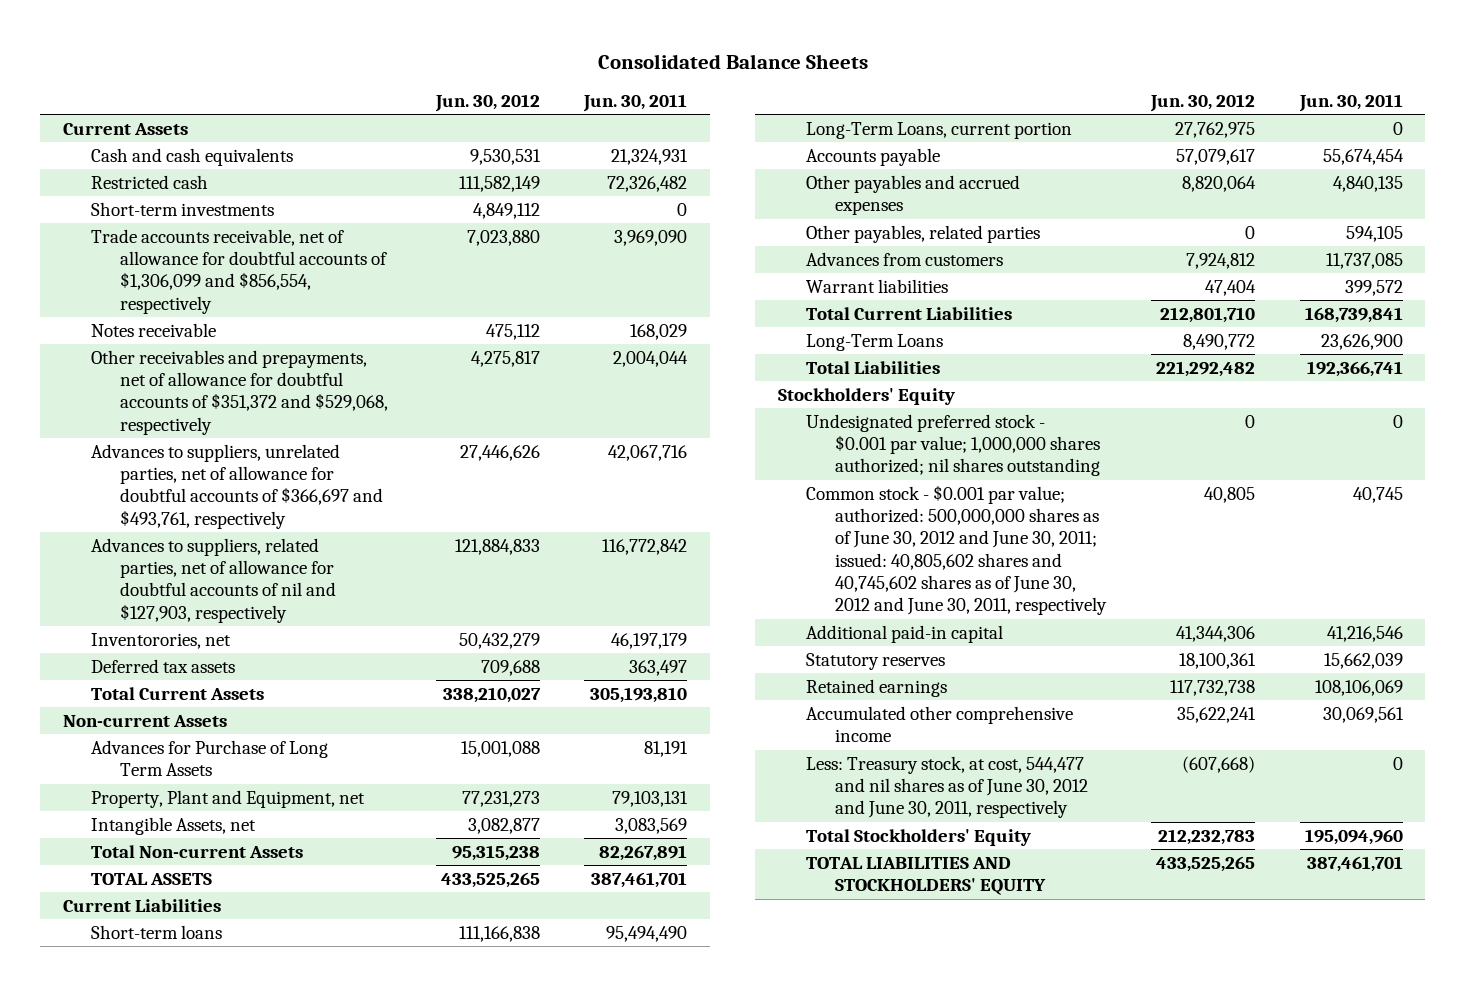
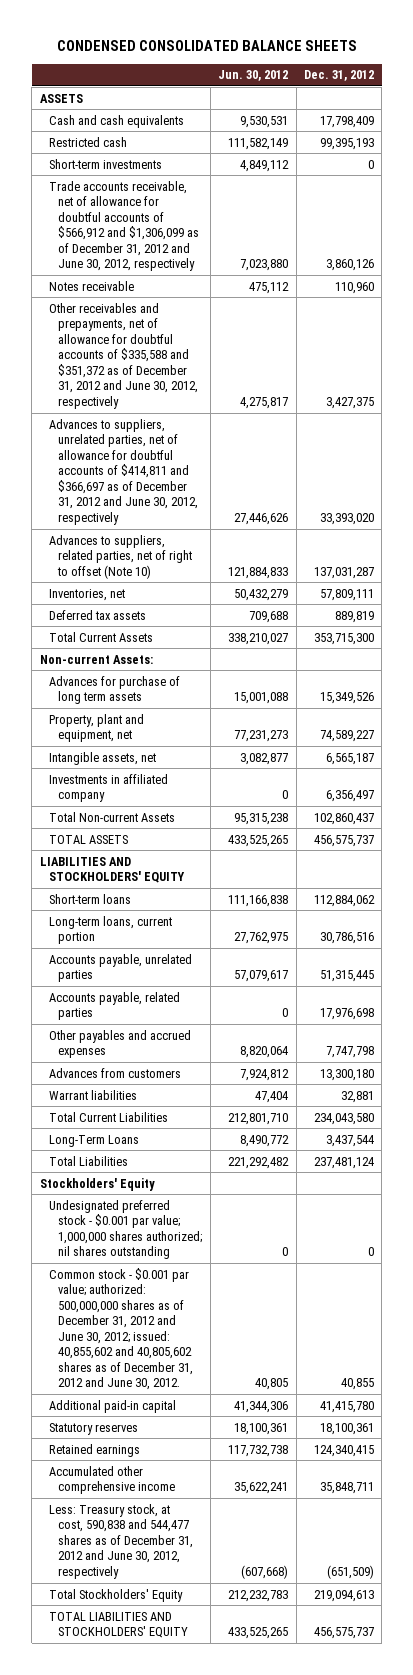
- Consolidated Balance Sheets
+ CONDENSED CONSOLIDATED BALANCE SHEETS
- | Jun. 30, 2012 | Jun. 30, 2011
+ | Jun. 30, 2012 | Dec. 31, 2012
- Current Assets
+ ASSETS
- Trade accounts receivable, net of allowance for doubtful accounts of $1,306,099 and $856,554, respectively | 7,023,880 | 3,969,090
+ Trade accounts receivable, net of allowance for doubtful accounts of $566,912 and $1,306,099 as of December 31, 2012 and June 30, 2012, respectively | 7,023,880 | 3,860,126
- Other receivables and prepayments, net of allowance for doubtful accounts of $351,372 and $529,068, respectively | 4,275,817 | 2,004,044
- Advances to suppliers, unrelated parties, net of allowance for doubtful accounts of $366,697 and $493,761, respectively | 27,446,626 | 42,067,716
- Advances to suppliers, related parties, net of allowance for doubtful accounts of nil and $127,903, respectively | 121,884,833 | 116,772,842
- Inventorories, net | 50,432,279 | 46,197,179
+ Other receivables and prepayments, net of allowance for doubtful accounts of $335,588 and $351,372 as of December 31, 2012 and June 30, 2012, respectively | 4,275,817 | 3,427,375
+ Advances to suppliers, unrelated parties, net of allowance for doubtful accounts of $414,811 and $366,697 as of December 31, 2012 and June 30, 2012, respectively | 27,446,626 | 33,393,020
+ Advances to suppliers, related parties, net of right to offset (Note 10) | 121,884,833 | 137,031,287
+ Inventories, net | 50,432,279 | 57,809,111
- Non-current Assets
- Advances for Purchase of Long Term Assets | 15,001,088 | 81,191
- Property, Plant and Equipment, net | 77,231,273 | 79,103,131
- Intangible Assets, net | 3,082,877 | 3,083,569
+ Non-current Assets:
+ Advances for purchase of long term assets | 15,001,088 | 15,349,526
+ Property, plant and equipment, net | 77,231,273 | 74,589,227
+ Intangible assets, net | 3,082,877 | 6,565,187
+ Investments in affiliated company | 0 | 6,356,497
- Current Liabilities
+ LIABILITIES AND STOCKHOLDERS' EQUITY
- Long-Term Loans, current portion | 27,762,975 | 0
- Accounts payable | 57,079,617 | 55,674,454
+ Long-term loans, current portion | 27,762,975 | 30,786,516
+ Accounts payable, unrelated parties | 57,079,617 | 51,315,445
+ Accounts payable, related parties | 0 | 17,976,698
- Other payables, related parties | 0 | 594,105
- Common stock - $0.001 par value; authorized: 500,000,000 shares as of June 30, 2012 and June 30, 2011; issued: 40,805,602 shares and 40,745,602 shares as of June 30, 2012 and June 30, 2011, respectively | 40,805 | 40,745
+ Common stock - $0.001 par value; authorized: 500,000,000 shares as of December 31, 2012 and June 30, 2012; issued: 40,855,602 and 40,805,602 shares as of December 31, 2012 and June 30, 2012. | 40,805 | 40,855
- Less: Treasury stock, at cost, 544,477 and nil shares as of June 30, 2012 and June 30, 2011, respectively | (607,668) | 0
+ Less: Treasury stock, at cost, 590,838 and 544,477 shares as of December 31, 2012 and June 30, 2012, respectively | (607,668) | (651,509)

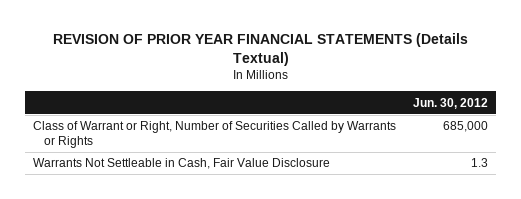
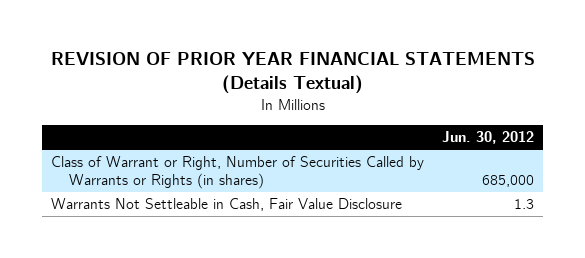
- Class of Warrant or Right, Number of Securities Called by Warrants or Rights | 685,000
+ Class of Warrant or Right, Number of Securities Called by Warrants or Rights (in shares) | 685,000

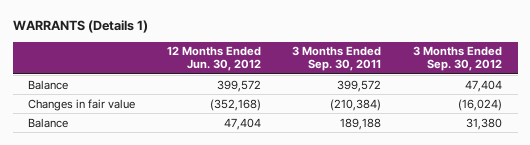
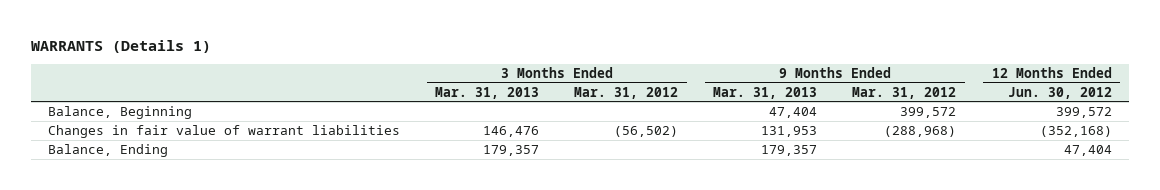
- | 12 Months Ended Jun. 30, 2012 | 3 Months Ended Sep. 30, 2011 | 3 Months Ended Sep. 30, 2012
+ | 3 Months Ended Mar. 31, 2013 | 3 Months Ended Mar. 31, 2012 | 9 Months Ended Mar. 31, 2013 | 9 Months Ended Mar. 31, 2012 | 12 Months Ended Jun. 30, 2012
- Balance | 399,572 | 399,572 | 47,404
- Changes in fair value | (352,168) | (210,384) | (16,024)
- Balance | 47,404 | 189,188 | 31,380
+ Balance, Beginning | | | 47,404 | 399,572 | 399,572
+ Changes in fair value of warrant liabilities | 146,476 | (56,502) | 131,953 | (288,968) | (352,168)
+ Balance, Ending | 179,357 | | 179,357 | | 47,404

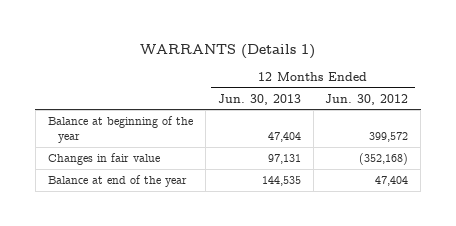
- | 3 Months Ended Mar. 31, 2013 | 3 Months Ended Mar. 31, 2012 | 9 Months Ended Mar. 31, 2013 | 9 Months Ended Mar. 31, 2012 | 12 Months Ended Jun. 30, 2012
+ | 12 Months Ended Jun. 30, 2013 | 12 Months Ended Jun. 30, 2012
- Balance, Beginning | | | 47,404 | 399,572 | 399,572
- Changes in fair value of warrant liabilities | 146,476 | (56,502) | 131,953 | (288,968) | (352,168)
- Balance, Ending | 179,357 | | 179,357 | | 47,404
+ Balance at beginning of the year | 47,404 | 399,572
+ Changes in fair value | 97,131 | (352,168)
+ Balance at end of the year | 144,535 | 47,404

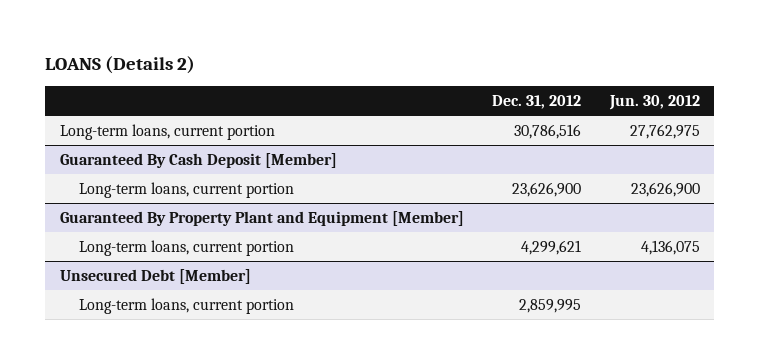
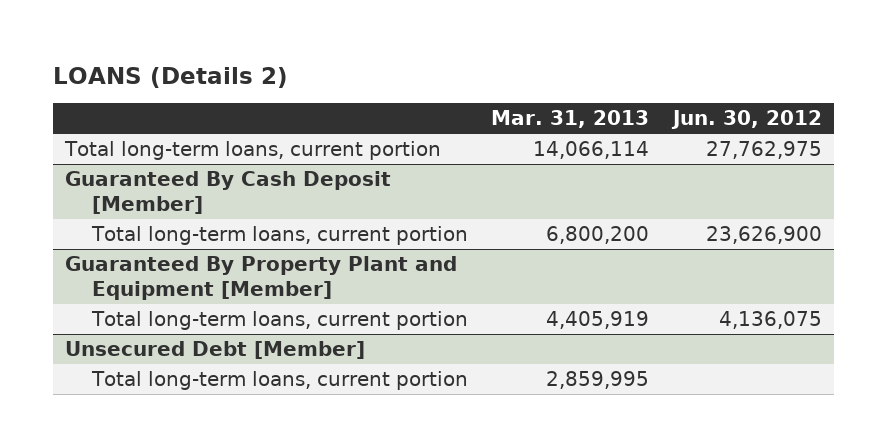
- | Dec. 31, 2012 | Jun. 30, 2012
+ | Mar. 31, 2013 | Jun. 30, 2012
- Long-term loans, current portion | 30,786,516 | 27,762,975
+ Total long-term loans, current portion | 14,066,114 | 27,762,975
@ Guaranteed By Cash Deposit [Member]
- Long-term loans, current portion | 23,626,900 | 23,626,900
+ Total long-term loans, current portion | 6,800,200 | 23,626,900
@ Guaranteed By Property Plant and Equipment [Member]
- Long-term loans, current portion | 4,299,621 | 4,136,075
+ Total long-term loans, current portion | 4,405,919 | 4,136,075
@ Unsecured Debt [Member]
- Long-term loans, current portion | 2,859,995 |
+ Total long-term loans, current portion | 2,859,995 |

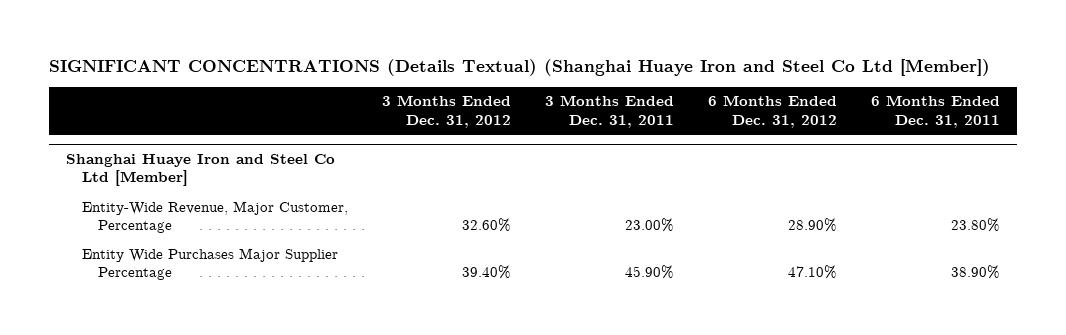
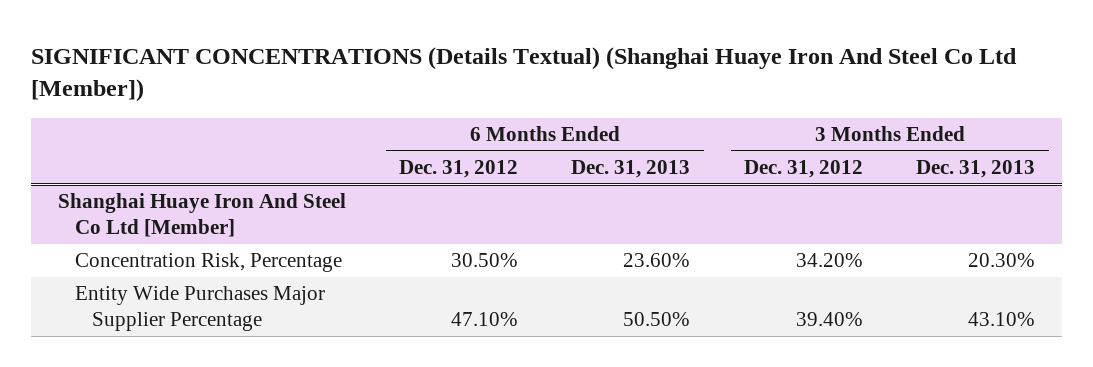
- SIGNIFICANT CONCENTRATIONS (Details Textual) (Shanghai Huaye Iron and Steel Co Ltd [Member])
+ SIGNIFICANT CONCENTRATIONS (Details Textual) (Shanghai Huaye Iron And Steel Co Ltd [Member])
- | 3 Months Ended Dec. 31, 2012 | 3 Months Ended Dec. 31, 2011 | 6 Months Ended Dec. 31, 2012 | 6 Months Ended Dec. 31, 2011
+ | 6 Months Ended Dec. 31, 2012 | 6 Months Ended Dec. 31, 2013 | 3 Months Ended Dec. 31, 2012 | 3 Months Ended Dec. 31, 2013
- Shanghai Huaye Iron and Steel Co Ltd [Member]
- Entity-Wide Revenue, Major Customer, Percentage | 32.60% | 23.00% | 28.90% | 23.80%
+ Shanghai Huaye Iron And Steel Co Ltd [Member]
+ Concentration Risk, Percentage | 30.50% | 23.60% | 34.20% | 20.30%

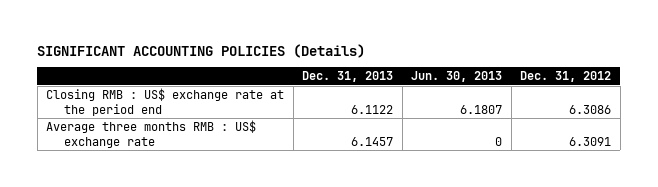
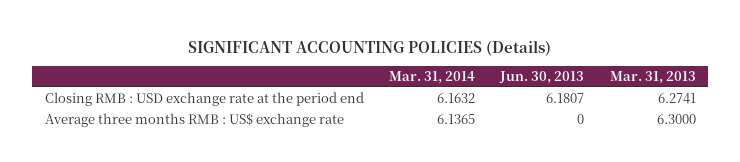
- | Dec. 31, 2013 | Jun. 30, 2013 | Dec. 31, 2012
+ | Mar. 31, 2014 | Jun. 30, 2013 | Mar. 31, 2013
- Closing RMB : US$ exchange rate at the period end | 6.1122 | 6.1807 | 6.3086
+ Closing RMB : USD exchange rate at the period end | 6.1632 | 6.1807 | 6.2741

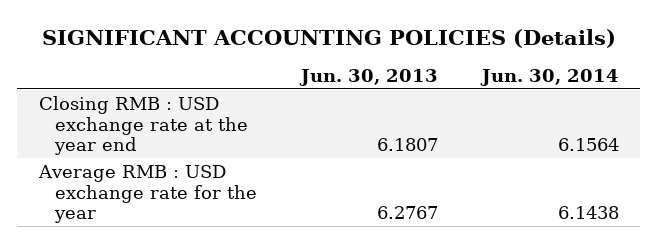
- | Mar. 31, 2014 | Jun. 30, 2013 | Mar. 31, 2013
+ | Jun. 30, 2013 | Jun. 30, 2014
- Closing RMB : USD exchange rate at the period end | 6.1632 | 6.1807 | 6.2741
- Average three months RMB : US$ exchange rate | 6.1365 | 0 | 6.3000
+ Closing RMB : USD exchange rate at the year end | 6.1807 | 6.1564
+ Average RMB : USD exchange rate for the year | 6.2767 | 6.1438

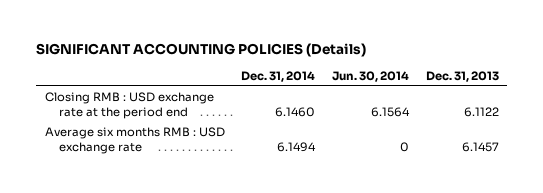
- | Jun. 30, 2013 | Jun. 30, 2014
+ | Dec. 31, 2014 | Jun. 30, 2014 | Dec. 31, 2013
- Closing RMB : USD exchange rate at the year end | 6.1807 | 6.1564
- Average RMB : USD exchange rate for the year | 6.2767 | 6.1438
+ Closing RMB : USD exchange rate at the period end | 6.1460 | 6.1564 | 6.1122
+ Average six months RMB : USD exchange rate | 6.1494 | 0 | 6.1457

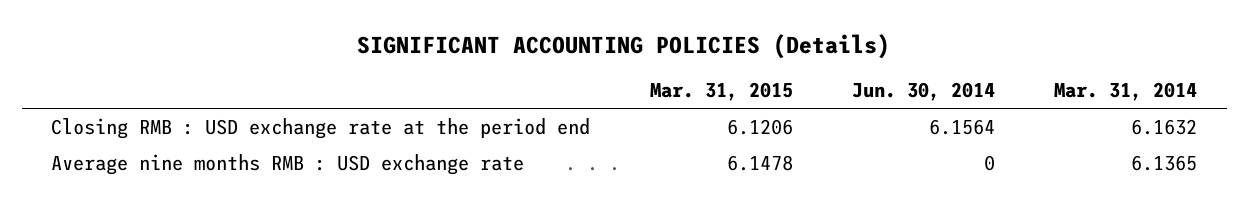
- | Dec. 31, 2014 | Jun. 30, 2014 | Dec. 31, 2013
+ | Mar. 31, 2015 | Jun. 30, 2014 | Mar. 31, 2014
- Average six months RMB : USD exchange rate | 6.1494 | 0 | 6.1457
+ Average nine months RMB : USD exchange rate | 6.1478 | 0 | 6.1365

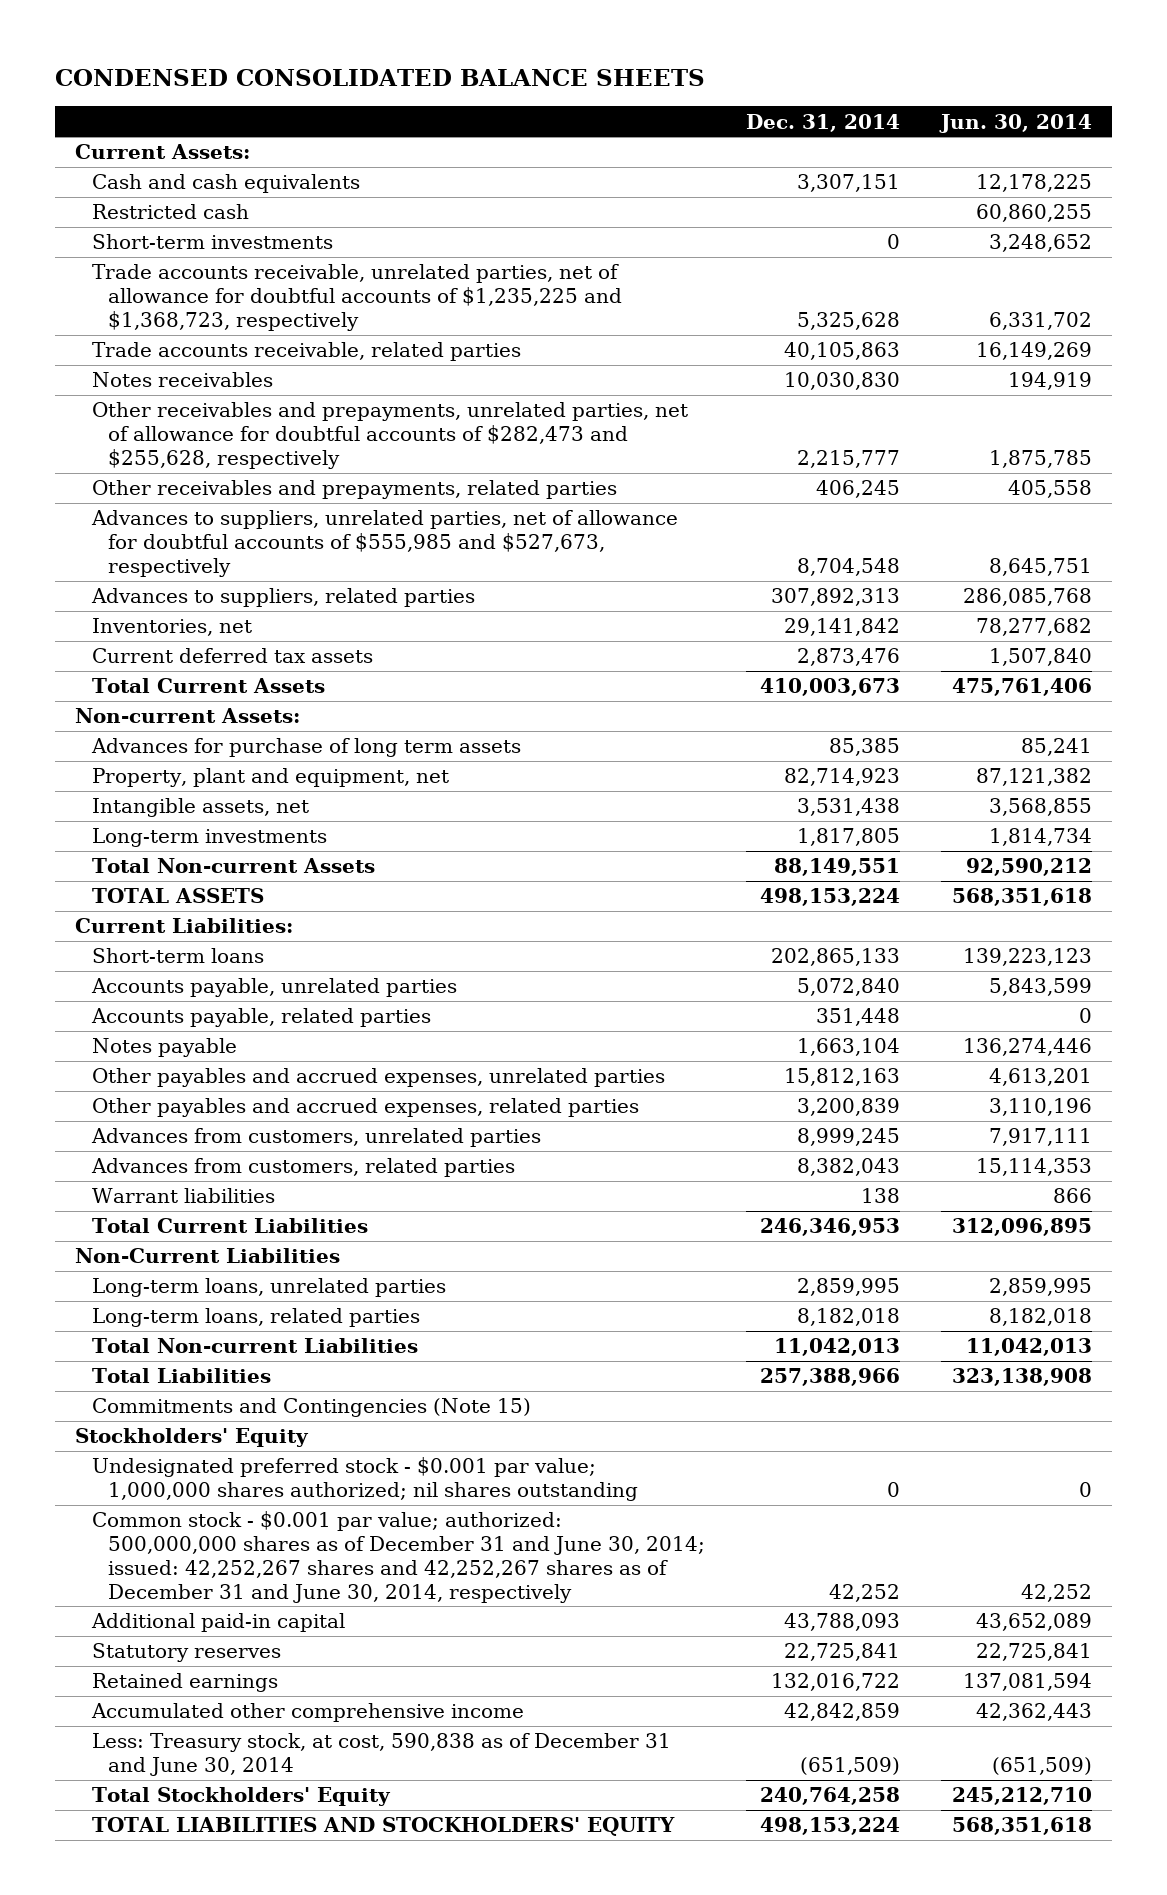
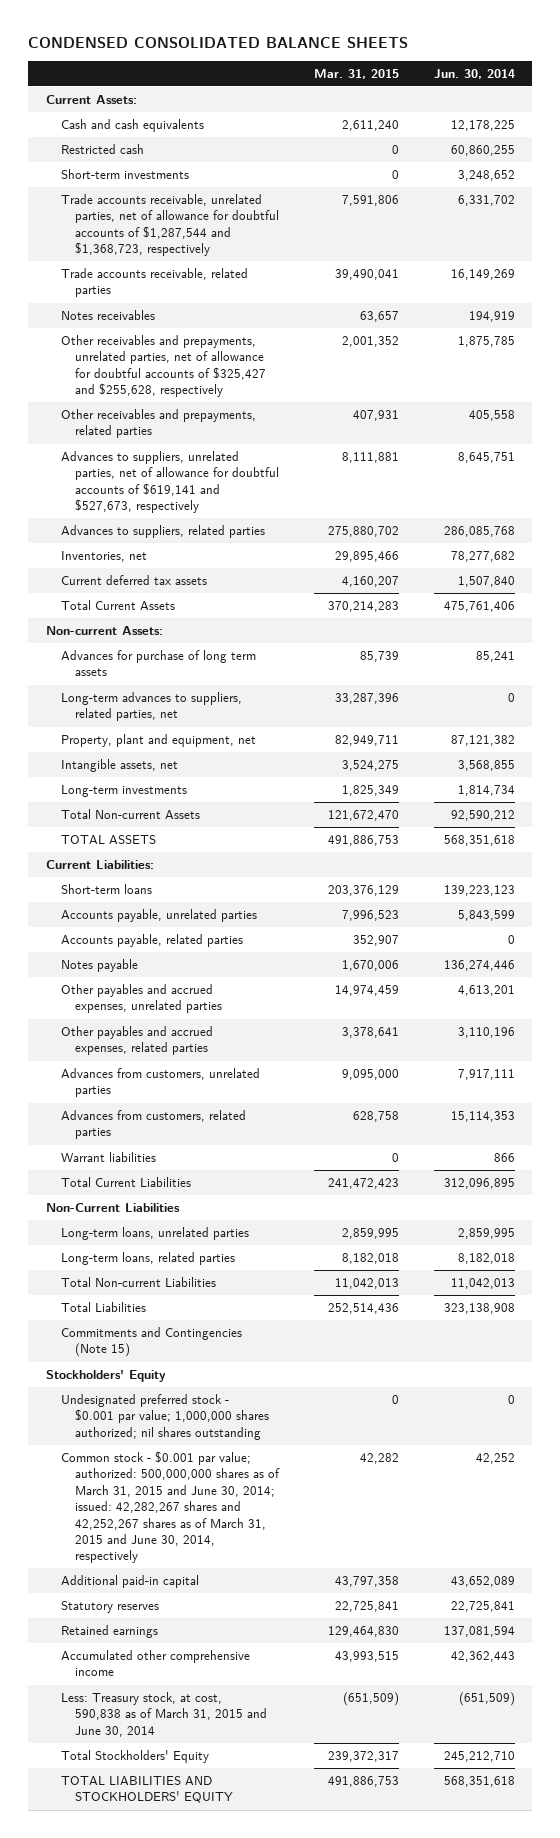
- | Dec. 31, 2014 | Jun. 30, 2014
+ | Mar. 31, 2015 | Jun. 30, 2014
- Trade accounts receivable, unrelated parties, net of allowance for doubtful accounts of $1,235,225 and $1,368,723, respectively | 5,325,628 | 6,331,702
+ Trade accounts receivable, unrelated parties, net of allowance for doubtful accounts of $1,287,544 and $1,368,723, respectively | 7,591,806 | 6,331,702
- Other receivables and prepayments, unrelated parties, net of allowance for doubtful accounts of $282,473 and $255,628, respectively | 2,215,777 | 1,875,785
+ Other receivables and prepayments, unrelated parties, net of allowance for doubtful accounts of $325,427 and $255,628, respectively | 2,001,352 | 1,875,785
- Advances to suppliers, unrelated parties, net of allowance for doubtful accounts of $555,985 and $527,673, respectively | 8,704,548 | 8,645,751
+ Advances to suppliers, unrelated parties, net of allowance for doubtful accounts of $619,141 and $527,673, respectively | 8,111,881 | 8,645,751
+ Long-term advances to suppliers, related parties, net | 33,287,396 | 0
- Common stock - $0.001 par value; authorized: 500,000,000 shares as of December 31 and June 30, 2014; issued: 42,252,267 shares and 42,252,267 shares as of December 31 and June 30, 2014, respectively | 42,252 | 42,252
+ Common stock - $0.001 par value; authorized: 500,000,000 shares as of March 31, 2015 and June 30, 2014; issued: 42,282,267 shares and 42,252,267 shares as of March 31, 2015 and June 30, 2014, respectively | 42,282 | 42,252
- Less: Treasury stock, at cost, 590,838 as of December 31 and June 30, 2014 | (651,509) | (651,509)
+ Less: Treasury stock, at cost, 590,838 as of March 31, 2015 and June 30, 2014 | (651,509) | (651,509)

